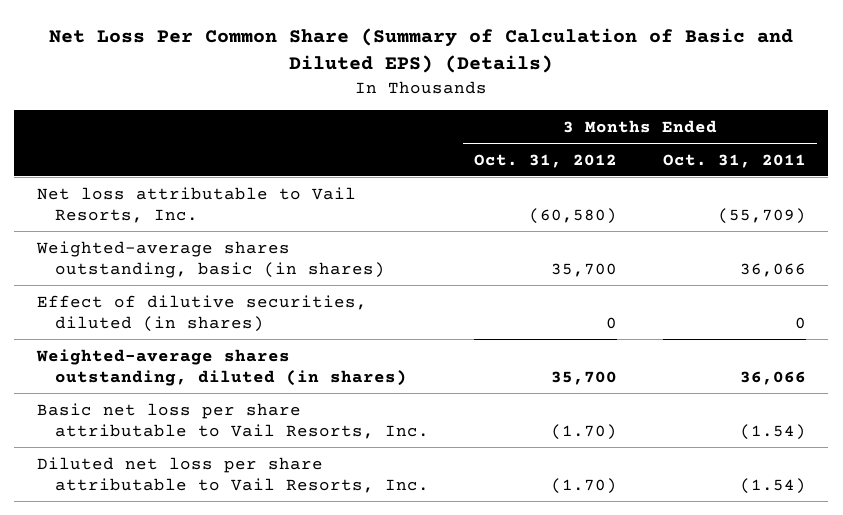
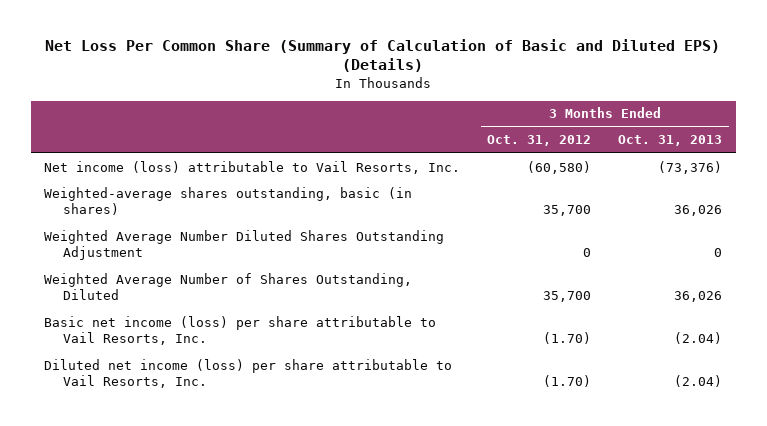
- | 3 Months Ended Oct. 31, 2012 | 3 Months Ended Oct. 31, 2011
+ | 3 Months Ended Oct. 31, 2012 | 3 Months Ended Oct. 31, 2013
- Net loss attributable to Vail Resorts, Inc. | (60,580) | (55,709)
+ Net income (loss) attributable to Vail Resorts, Inc. | (60,580) | (73,376)
- Effect of dilutive securities, diluted (in shares) | 0 | 0
- Weighted-average shares outstanding, diluted (in shares) | 35,700 | 36,066
- Basic net loss per share attributable to Vail Resorts, Inc. | (1.70) | (1.54)
- Diluted net loss per share attributable to Vail Resorts, Inc. | (1.70) | (1.54)
+ Weighted Average Number Diluted Shares Outstanding Adjustment | 0 | 0
+ Weighted Average Number of Shares Outstanding, Diluted | 35,700 | 36,026
+ Basic net income (loss) per share attributable to Vail Resorts, Inc. | (1.70) | (2.04)
+ Diluted net income (loss) per share attributable to Vail Resorts, Inc. | (1.70) | (2.04)

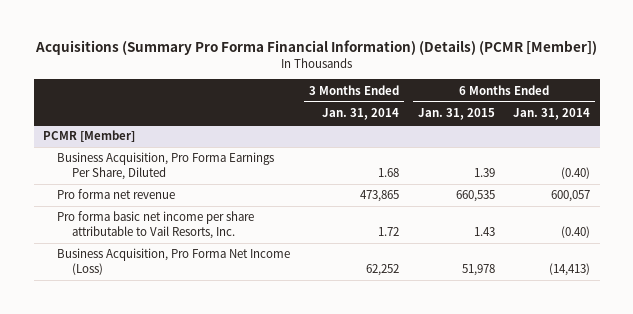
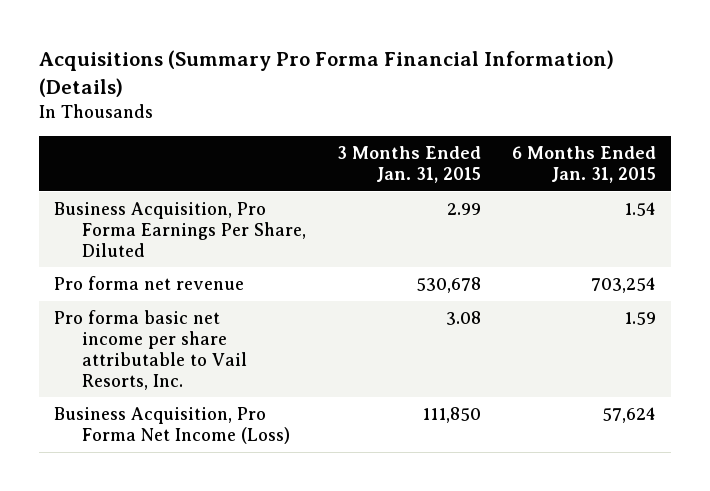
- Acquisitions (Summary Pro Forma Financial Information) (Details) (PCMR [Member])
+ Acquisitions (Summary Pro Forma Financial Information) (Details)
- | 3 Months Ended Jan. 31, 2014 | 6 Months Ended Jan. 31, 2015 | 6 Months Ended Jan. 31, 2014
+ | 3 Months Ended Jan. 31, 2015 | 6 Months Ended Jan. 31, 2015
- PCMR [Member]
- Business Acquisition, Pro Forma Earnings Per Share, Diluted | 1.68 | 1.39 | (0.40)
- Pro forma net revenue | 473,865 | 660,535 | 600,057
- Pro forma basic net income per share attributable to Vail Resorts, Inc. | 1.72 | 1.43 | (0.40)
- Business Acquisition, Pro Forma Net Income (Loss) | 62,252 | 51,978 | (14,413)
+ Business Acquisition, Pro Forma Earnings Per Share, Diluted | 2.99 | 1.54
+ Pro forma net revenue | 530,678 | 703,254
+ Pro forma basic net income per share attributable to Vail Resorts, Inc. | 3.08 | 1.59
+ Business Acquisition, Pro Forma Net Income (Loss) | 111,850 | 57,624

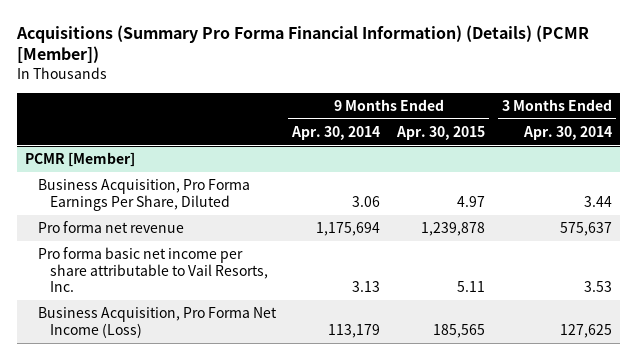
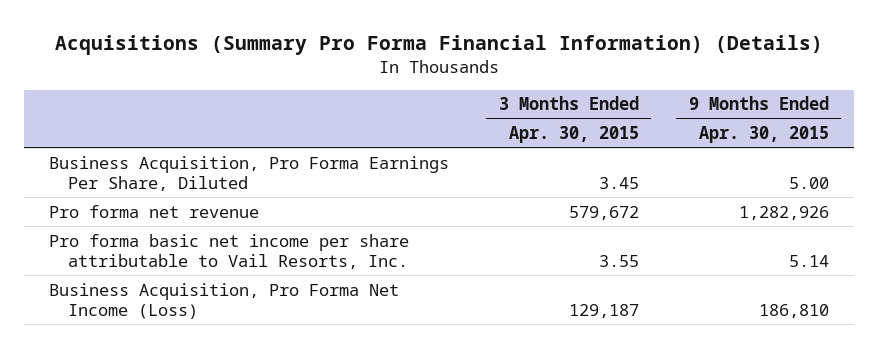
- Acquisitions (Summary Pro Forma Financial Information) (Details) (PCMR [Member])
+ Acquisitions (Summary Pro Forma Financial Information) (Details)
- | 9 Months Ended Apr. 30, 2014 | 9 Months Ended Apr. 30, 2015 | 3 Months Ended Apr. 30, 2014
+ | 3 Months Ended Apr. 30, 2015 | 9 Months Ended Apr. 30, 2015
- PCMR [Member]
- Business Acquisition, Pro Forma Earnings Per Share, Diluted | 3.06 | 4.97 | 3.44
- Pro forma net revenue | 1,175,694 | 1,239,878 | 575,637
- Pro forma basic net income per share attributable to Vail Resorts, Inc. | 3.13 | 5.11 | 3.53
- Business Acquisition, Pro Forma Net Income (Loss) | 113,179 | 185,565 | 127,625
+ Business Acquisition, Pro Forma Earnings Per Share, Diluted | 3.45 | 5.00
+ Pro forma net revenue | 579,672 | 1,282,926
+ Pro forma basic net income per share attributable to Vail Resorts, Inc. | 3.55 | 5.14
+ Business Acquisition, Pro Forma Net Income (Loss) | 129,187 | 186,810

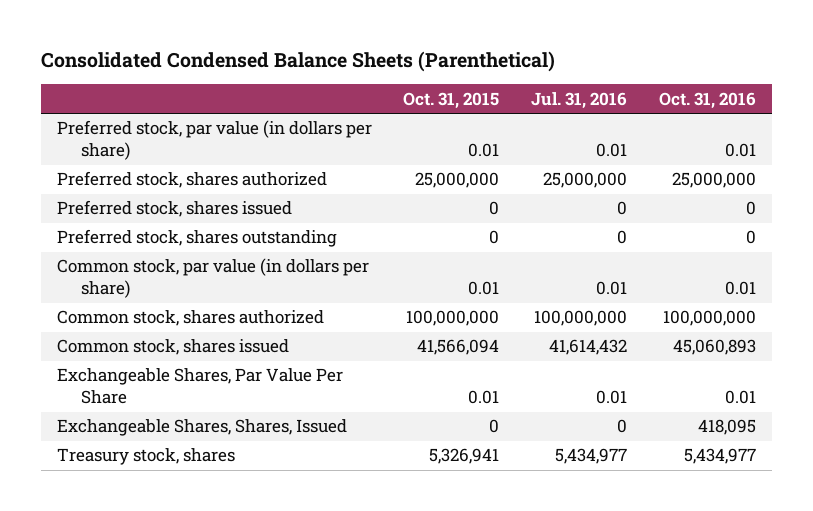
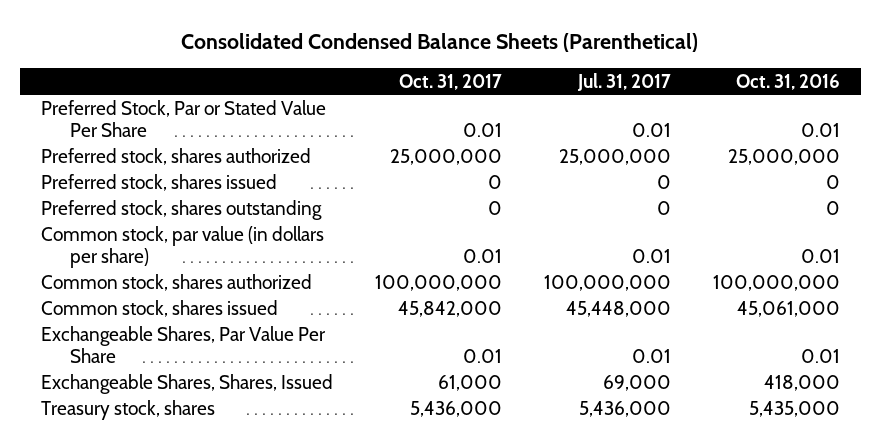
- | Oct. 31, 2015 | Jul. 31, 2016 | Oct. 31, 2016
+ | Oct. 31, 2017 | Jul. 31, 2017 | Oct. 31, 2016
- Preferred stock, par value (in dollars per share) | 0.01 | 0.01 | 0.01
+ Preferred Stock, Par or Stated Value Per Share | 0.01 | 0.01 | 0.01
- Common stock, shares issued | 41,566,094 | 41,614,432 | 45,060,893
+ Common stock, shares issued | 45,842,000 | 45,448,000 | 45,061,000
- Exchangeable Shares, Shares, Issued | 0 | 0 | 418,095
- Treasury stock, shares | 5,326,941 | 5,434,977 | 5,434,977
+ Exchangeable Shares, Shares, Issued | 61,000 | 69,000 | 418,000
+ Treasury stock, shares | 5,436,000 | 5,436,000 | 5,435,000

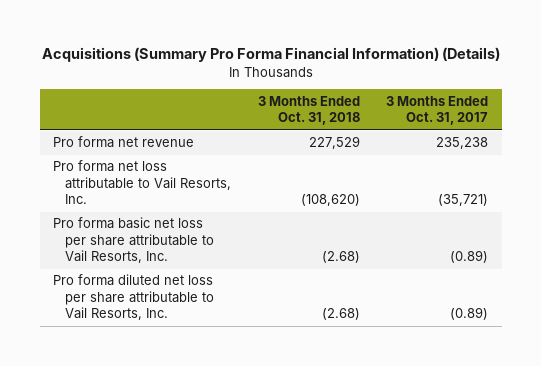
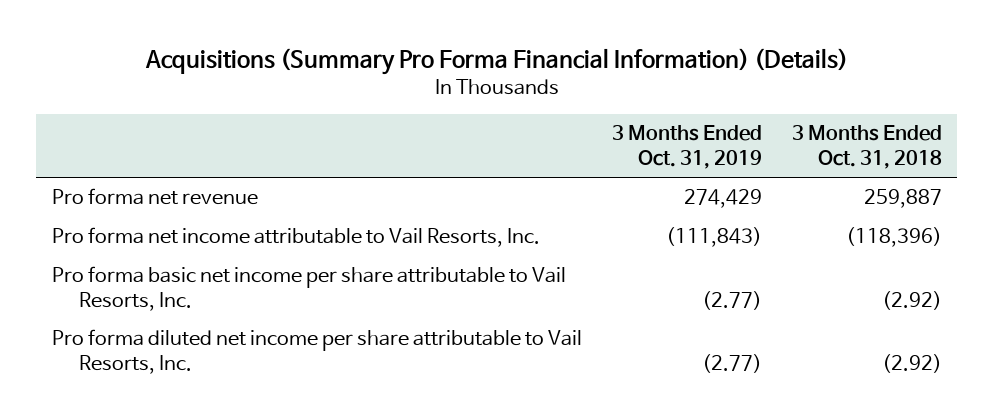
- | 3 Months Ended Oct. 31, 2018 | 3 Months Ended Oct. 31, 2017
+ | 3 Months Ended Oct. 31, 2019 | 3 Months Ended Oct. 31, 2018
- Pro forma net revenue | 227,529 | 235,238
- Pro forma net loss attributable to Vail Resorts, Inc. | (108,620) | (35,721)
- Pro forma basic net loss per share attributable to Vail Resorts, Inc. | (2.68) | (0.89)
- Pro forma diluted net loss per share attributable to Vail Resorts, Inc. | (2.68) | (0.89)
+ Pro forma net revenue | 274,429 | 259,887
+ Pro forma net income attributable to Vail Resorts, Inc. | (111,843) | (118,396)
+ Pro forma basic net income per share attributable to Vail Resorts, Inc. | (2.77) | (2.92)
+ Pro forma diluted net income per share attributable to Vail Resorts, Inc. | (2.77) | (2.92)

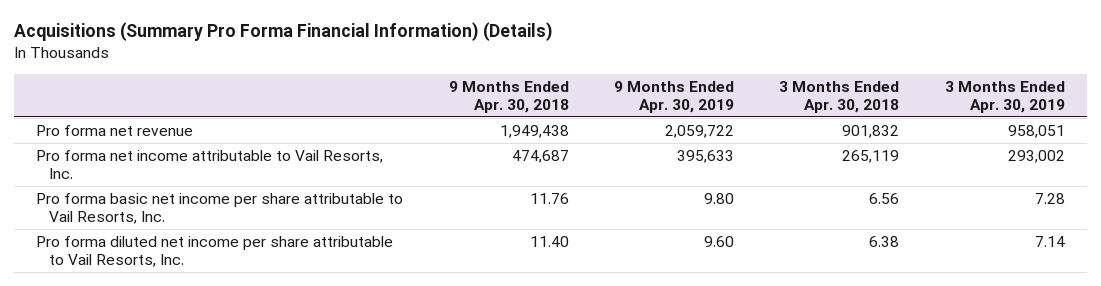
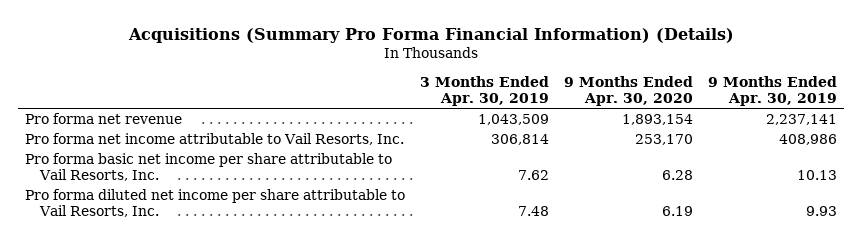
- | 9 Months Ended Apr. 30, 2018 | 9 Months Ended Apr. 30, 2019 | 3 Months Ended Apr. 30, 2018 | 3 Months Ended Apr. 30, 2019
+ | 3 Months Ended Apr. 30, 2019 | 9 Months Ended Apr. 30, 2020 | 9 Months Ended Apr. 30, 2019
- Pro forma net revenue | 1,949,438 | 2,059,722 | 901,832 | 958,051
- Pro forma net income attributable to Vail Resorts, Inc. | 474,687 | 395,633 | 265,119 | 293,002
- Pro forma basic net income per share attributable to Vail Resorts, Inc. | 11.76 | 9.80 | 6.56 | 7.28
- Pro forma diluted net income per share attributable to Vail Resorts, Inc. | 11.40 | 9.60 | 6.38 | 7.14
+ Pro forma net revenue | 1,043,509 | 1,893,154 | 2,237,141
+ Pro forma net income attributable to Vail Resorts, Inc. | 306,814 | 253,170 | 408,986
+ Pro forma basic net income per share attributable to Vail Resorts, Inc. | 7.62 | 6.28 | 10.13
+ Pro forma diluted net income per share attributable to Vail Resorts, Inc. | 7.48 | 6.19 | 9.93

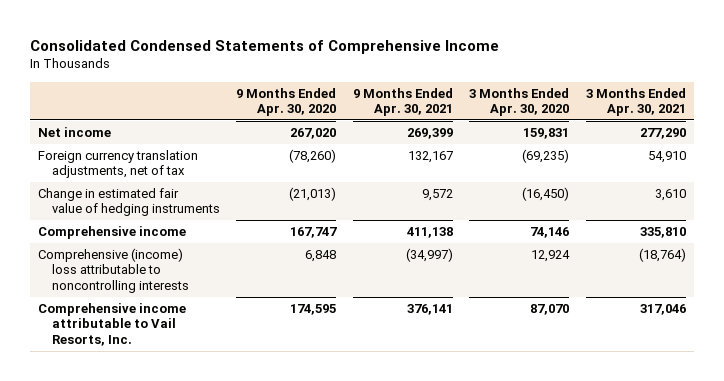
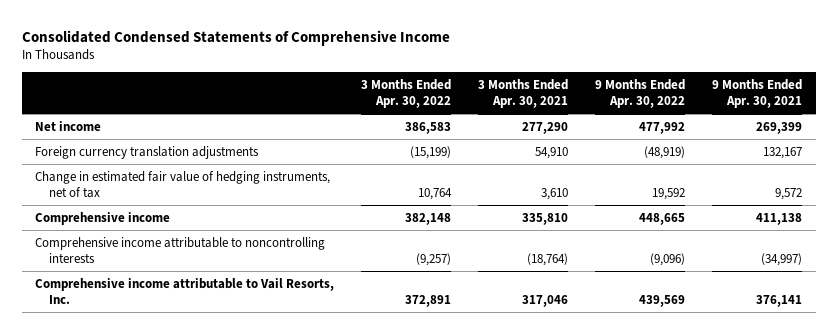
- | 9 Months Ended Apr. 30, 2020 | 9 Months Ended Apr. 30, 2021 | 3 Months Ended Apr. 30, 2020 | 3 Months Ended Apr. 30, 2021
+ | 3 Months Ended Apr. 30, 2022 | 3 Months Ended Apr. 30, 2021 | 9 Months Ended Apr. 30, 2022 | 9 Months Ended Apr. 30, 2021
- Foreign currency translation adjustments, net of tax | (78,260) | 132,167 | (69,235) | 54,910
- Change in estimated fair value of hedging instruments | (21,013) | 9,572 | (16,450) | 3,610
+ Foreign currency translation adjustments | (15,199) | 54,910 | (48,919) | 132,167
+ Change in estimated fair value of hedging instruments, net of tax | 10,764 | 3,610 | 19,592 | 9,572
- Comprehensive (income) loss attributable to noncontrolling interests | 6,848 | (34,997) | 12,924 | (18,764)
+ Comprehensive income attributable to noncontrolling interests | (9,257) | (18,764) | (9,096) | (34,997)

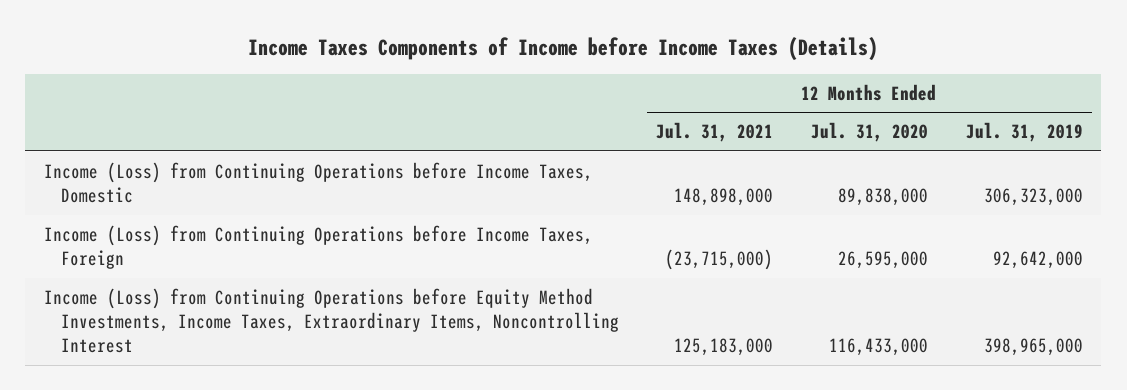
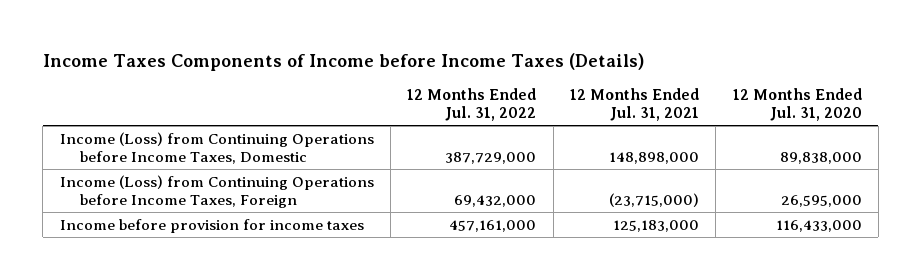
- | 12 Months Ended Jul. 31, 2021 | 12 Months Ended Jul. 31, 2020 | 12 Months Ended Jul. 31, 2019
+ | 12 Months Ended Jul. 31, 2022 | 12 Months Ended Jul. 31, 2021 | 12 Months Ended Jul. 31, 2020
- Income (Loss) from Continuing Operations before Equity Method Investments, Income Taxes, Extraordinary Items, Noncontrolling Interest | 125,183,000 | 116,433,000 | 398,965,000
+ Income before provision for income taxes | 457,161,000 | 125,183,000 | 116,433,000

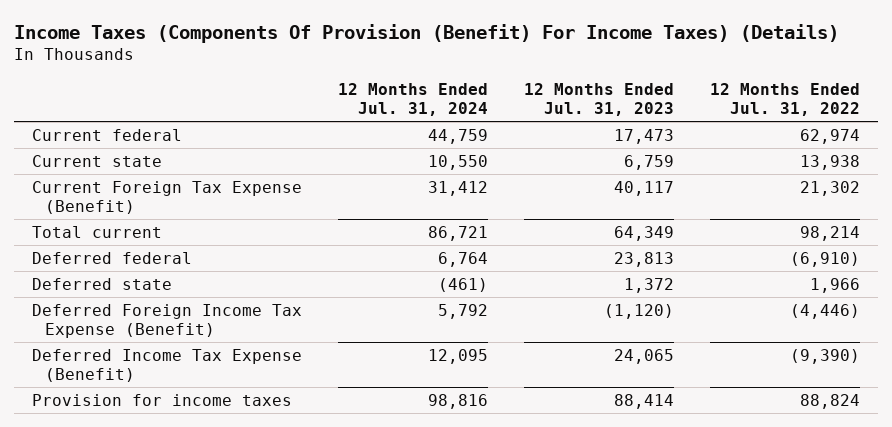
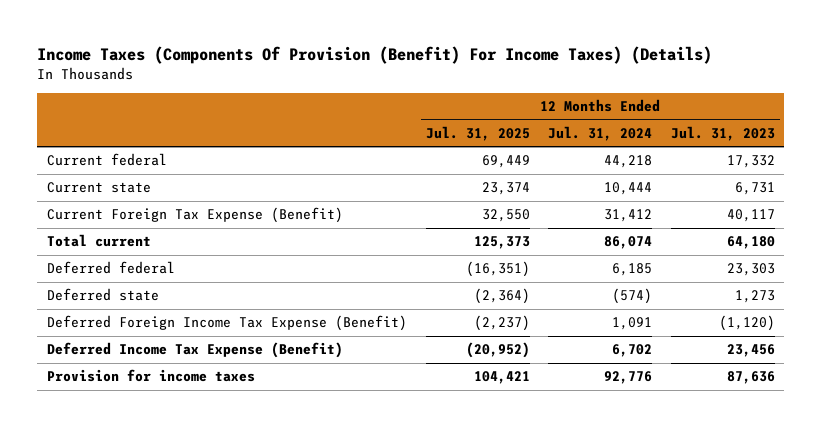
- | 12 Months Ended Jul. 31, 2024 | 12 Months Ended Jul. 31, 2023 | 12 Months Ended Jul. 31, 2022
+ | 12 Months Ended Jul. 31, 2025 | 12 Months Ended Jul. 31, 2024 | 12 Months Ended Jul. 31, 2023
- Current federal | 44,759 | 17,473 | 62,974
- Current state | 10,550 | 6,759 | 13,938
+ Current federal | 69,449 | 44,218 | 17,332
+ Current state | 23,374 | 10,444 | 6,731
- Total current | 86,721 | 64,349 | 98,214
- Deferred federal | 6,764 | 23,813 | (6,910)
- Deferred state | (461) | 1,372 | 1,966
- Deferred Foreign Income Tax Expense (Benefit) | 5,792 | (1,120) | (4,446)
- Deferred Income Tax Expense (Benefit) | 12,095 | 24,065 | (9,390)
- Provision for income taxes | 98,816 | 88,414 | 88,824
+ Total current | 125,373 | 86,074 | 64,180
+ Deferred federal | (16,351) | 6,185 | 23,303
+ Deferred state | (2,364) | (574) | 1,273
+ Deferred Foreign Income Tax Expense (Benefit) | (2,237) | 1,091 | (1,120)
+ Deferred Income Tax Expense (Benefit) | (20,952) | 6,702 | 23,456
+ Provision for income taxes | 104,421 | 92,776 | 87,636

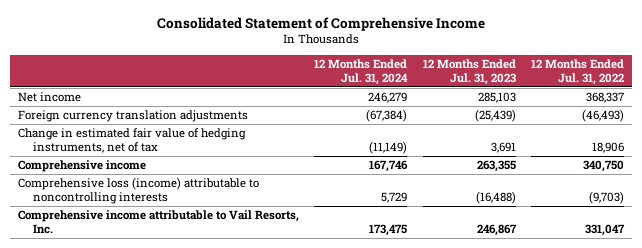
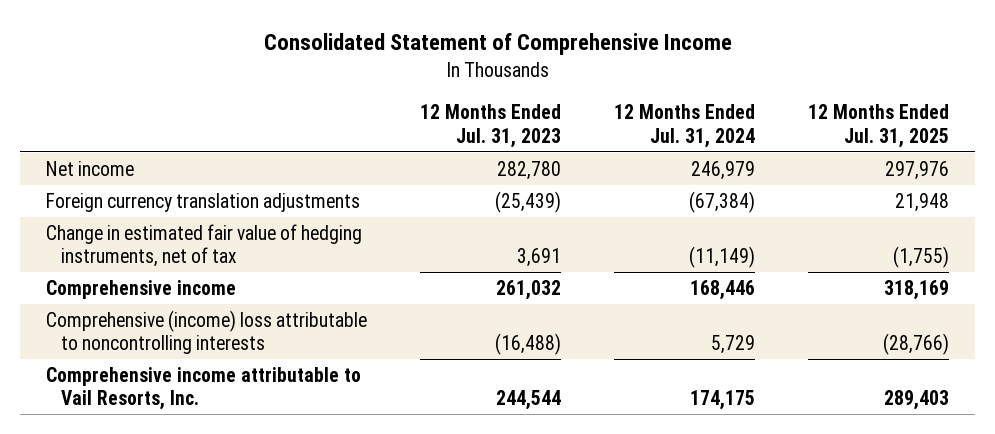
- | 12 Months Ended Jul. 31, 2024 | 12 Months Ended Jul. 31, 2023 | 12 Months Ended Jul. 31, 2022
+ | 12 Months Ended Jul. 31, 2023 | 12 Months Ended Jul. 31, 2024 | 12 Months Ended Jul. 31, 2025
- Net income | 246,279 | 285,103 | 368,337
+ Net income | 282,780 | 246,979 | 297,976
- Comprehensive income | 167,746 | 263,355 | 340,750
- Comprehensive loss (income) attributable to noncontrolling interests | 5,729 | (16,488) | (9,703)
- Comprehensive income attributable to Vail Resorts, Inc. | 173,475 | 246,867 | 331,047
+ Comprehensive income | 261,032 | 168,446 | 318,169
+ Comprehensive (income) loss attributable to noncontrolling interests | (16,488) | 5,729 | (28,766)
+ Comprehensive income attributable to Vail Resorts, Inc. | 244,544 | 174,175 | 289,403

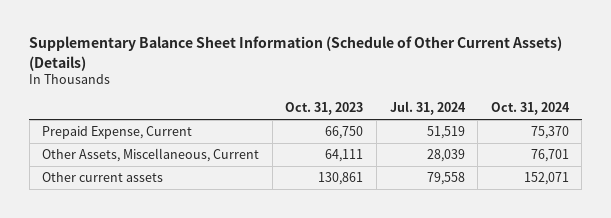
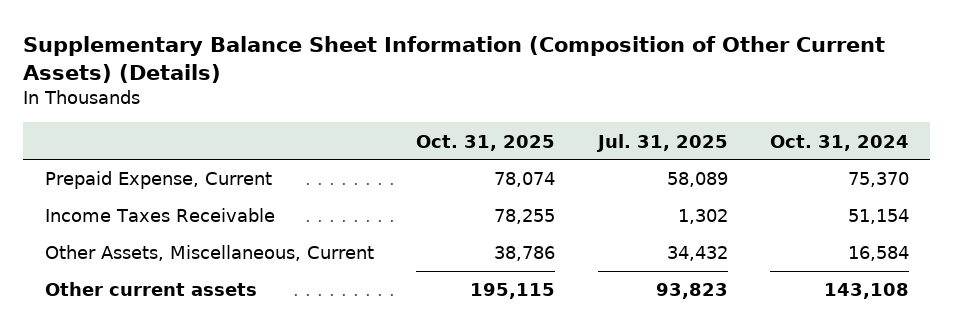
- Supplementary Balance Sheet Information (Schedule of Other Current Assets) (Details)
+ Supplementary Balance Sheet Information (Composition of Other Current Assets) (Details)
- | Oct. 31, 2023 | Jul. 31, 2024 | Oct. 31, 2024
+ | Oct. 31, 2025 | Jul. 31, 2025 | Oct. 31, 2024
- Other Assets, Miscellaneous, Current | 64,111 | 28,039 | 76,701
- Other current assets | 130,861 | 79,558 | 152,071
+ Income Taxes Receivable | 78,255 | 1,302 | 51,154
+ Other Assets, Miscellaneous, Current | 38,786 | 34,432 | 16,584
+ Other current assets | 195,115 | 93,823 | 143,108

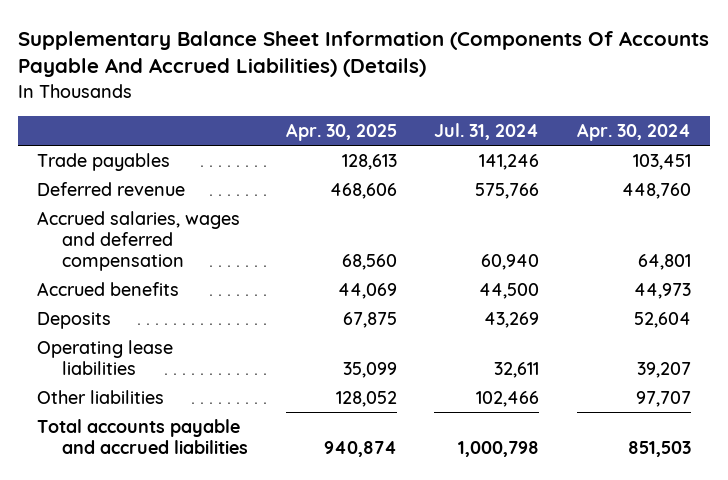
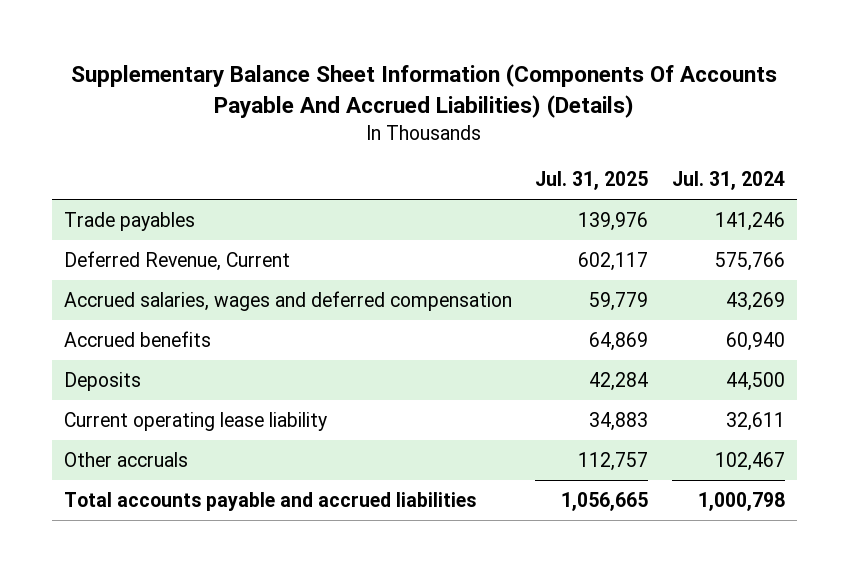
- | Apr. 30, 2025 | Jul. 31, 2024 | Apr. 30, 2024
+ | Jul. 31, 2025 | Jul. 31, 2024
- Deferred revenue | 468,606 | 575,766 | 448,760
- Accrued salaries, wages and deferred compensation | 68,560 | 60,940 | 64,801
- Accrued benefits | 44,069 | 44,500 | 44,973
- Deposits | 67,875 | 43,269 | 52,604
- Operating lease liabilities | 35,099 | 32,611 | 39,207
- Other liabilities | 128,052 | 102,466 | 97,707
+ Deferred Revenue, Current | 602,117 | 575,766
+ Accrued salaries, wages and deferred compensation | 59,779 | 43,269
+ Accrued benefits | 64,869 | 60,940
+ Deposits | 42,284 | 44,500
+ Current operating lease liability | 34,883 | 32,611
+ Other accruals | 112,757 | 102,467

